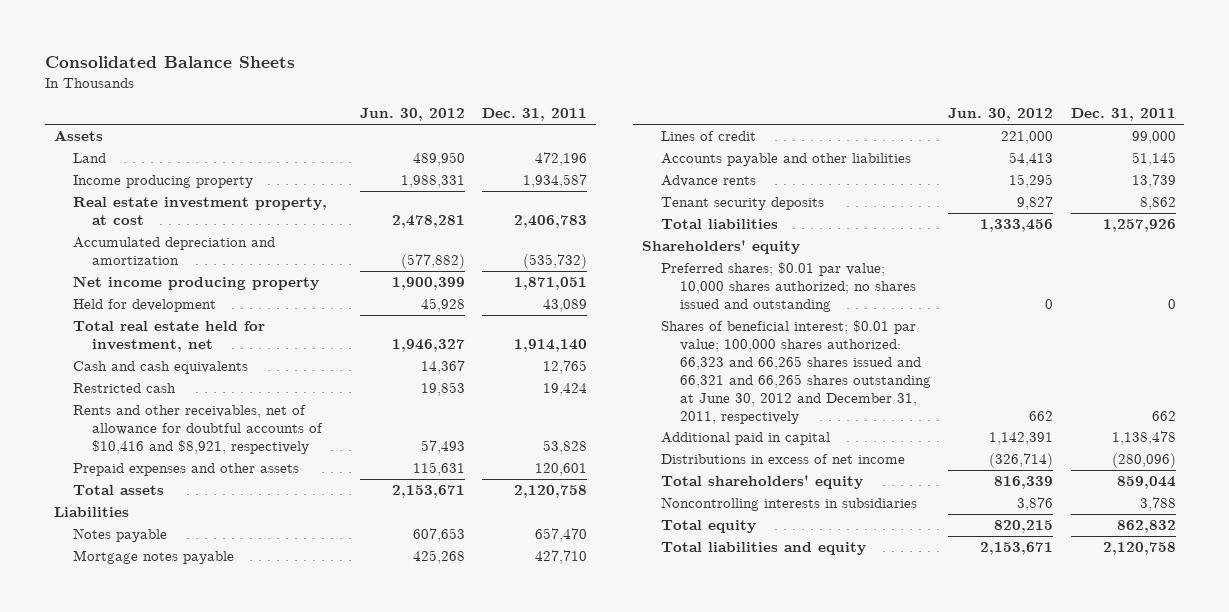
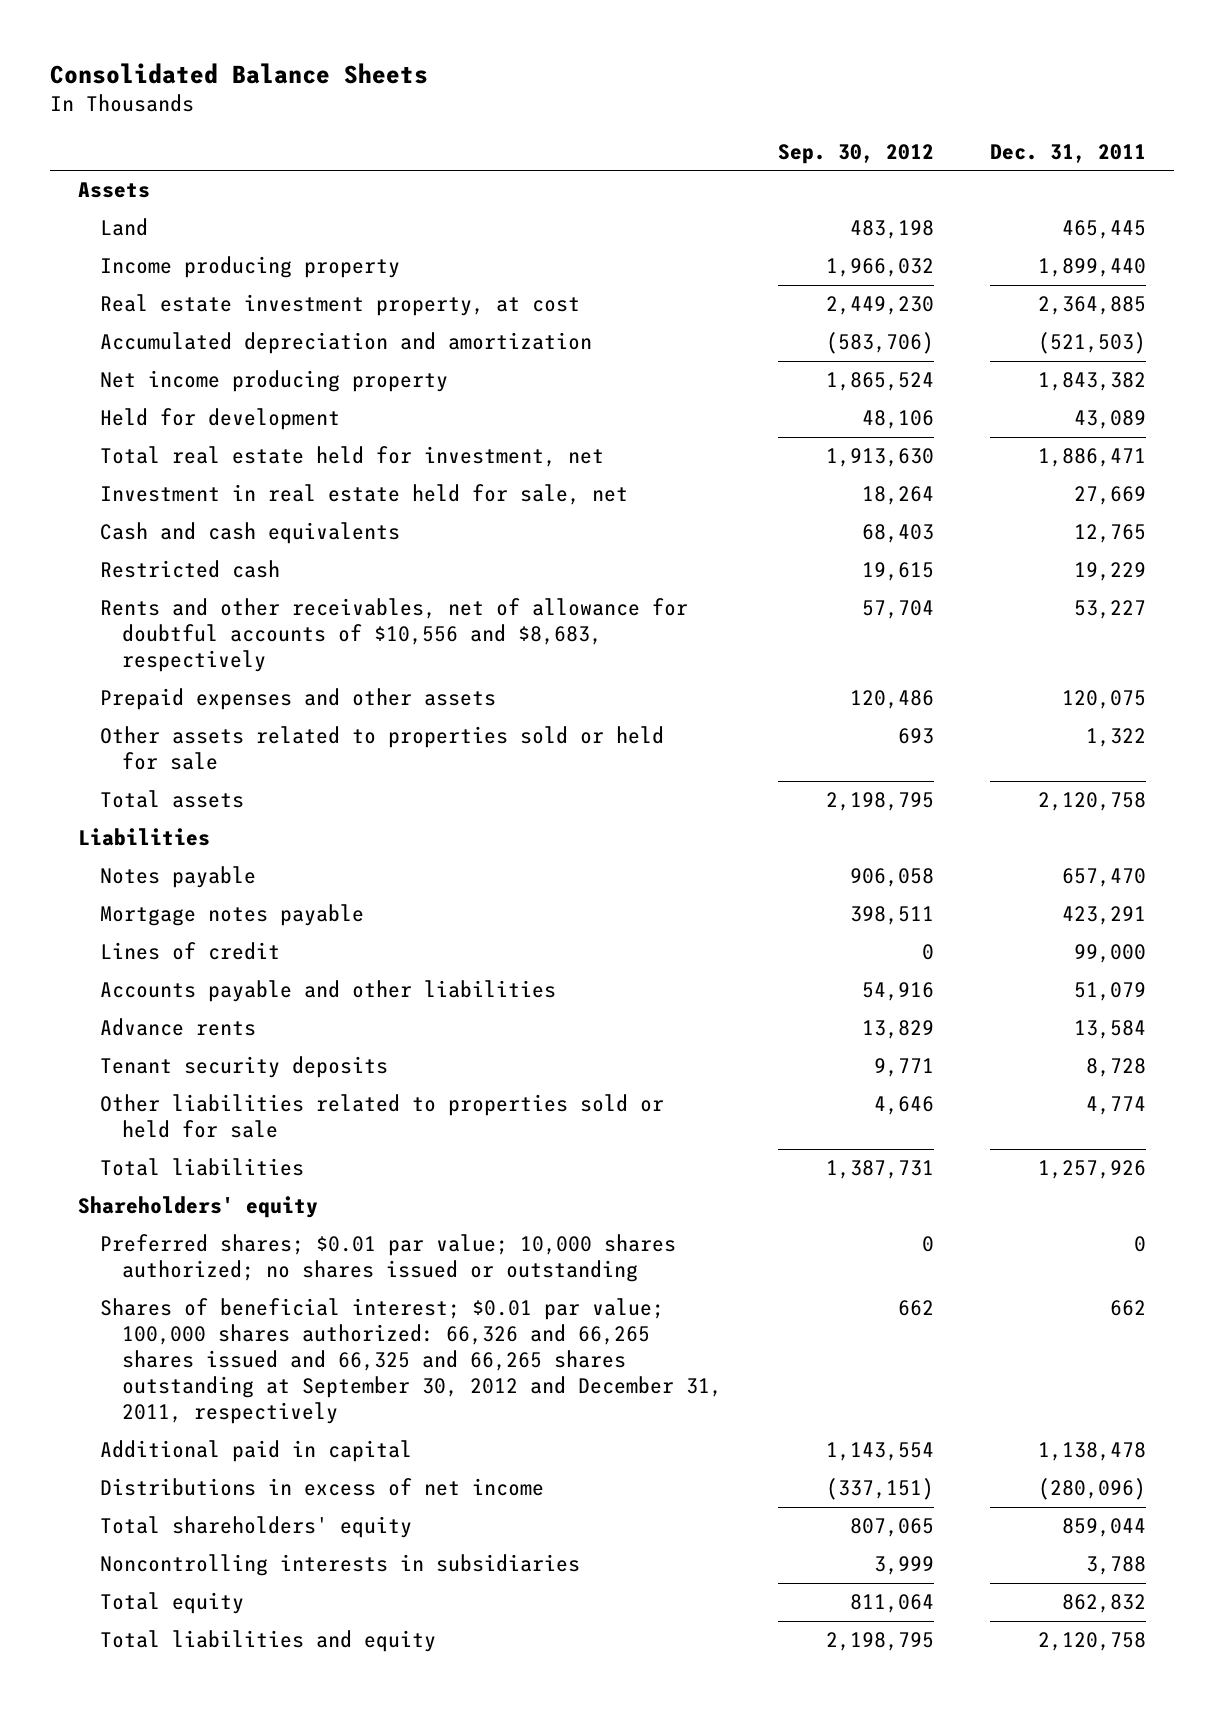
- | Jun. 30, 2012 | Dec. 31, 2011
+ | Sep. 30, 2012 | Dec. 31, 2011
- Land | 489,950 | 472,196
- Income producing property | 1,988,331 | 1,934,587
- Real estate investment property, at cost | 2,478,281 | 2,406,783
- Accumulated depreciation and amortization | (577,882) | (535,732)
- Net income producing property | 1,900,399 | 1,871,051
+ Land | 483,198 | 465,445
+ Income producing property | 1,966,032 | 1,899,440
+ Real estate investment property, at cost | 2,449,230 | 2,364,885
+ Accumulated depreciation and amortization | (583,706) | (521,503)
+ Net income producing property | 1,865,524 | 1,843,382
- Total real estate held for investment, net | 1,946,327 | 1,914,140
+ Total real estate held for investment, net | 1,913,630 | 1,886,471
+ Investment in real estate held for sale, net | 18,264 | 27,669
- Restricted cash | 19,853 | 19,424
- Rents and other receivables, net of allowance for doubtful accounts of $10,416 and $8,921, respectively | 57,493 | 53,828
- Prepaid expenses and other assets | 115,631 | 120,601
+ Restricted cash | 19,615 | 19,229
+ Rents and other receivables, net of allowance for doubtful accounts of $10,556 and $8,683, respectively | 57,704 | 53,227
+ Prepaid expenses and other assets | 120,486 | 120,075
+ Other assets related to properties sold or held for sale | 693 | 1,322
- Mortgage notes payable | 425,268 | 427,710
+ Mortgage notes payable | 398,511 | 423,291
- Accounts payable and other liabilities | 54,413 | 51,145
- Advance rents | 15,295 | 13,739
- Tenant security deposits | 9,827 | 8,862
+ Accounts payable and other liabilities | 54,916 | 51,079
+ Advance rents | 13,829 | 13,584
+ Tenant security deposits | 9,771 | 8,728
+ Other liabilities related to properties sold or held for sale | 4,646 | 4,774
- Preferred shares; $0.01 par value; 10,000 shares authorized; no shares issued and outstanding | 0 | 0
- Shares of beneficial interest; $0.01 par value; 100,000 shares authorized: 66,323 and 66,265 shares issued and 66,321 and 66,265 shares outstanding at June 30, 2012 and December 31, 2011, respectively | 662 | 662
+ Preferred shares; $0.01 par value; 10,000 shares authorized; no shares issued or outstanding | 0 | 0
+ Shares of beneficial interest; $0.01 par value; 100,000 shares authorized: 66,326 and 66,265 shares issued and 66,325 and 66,265 shares outstanding at September 30, 2012 and December 31, 2011, respectively | 662 | 662

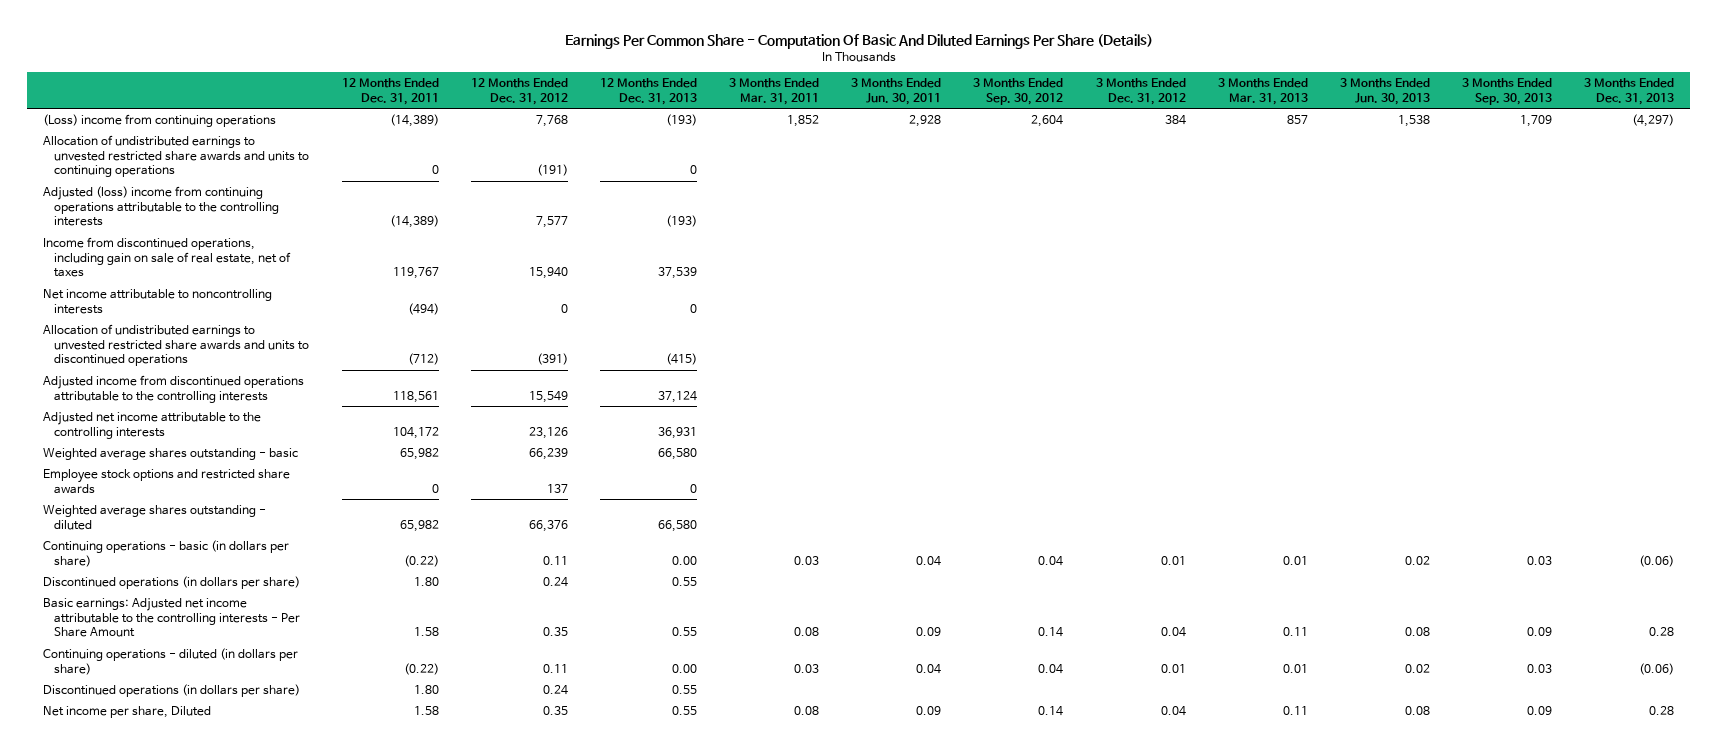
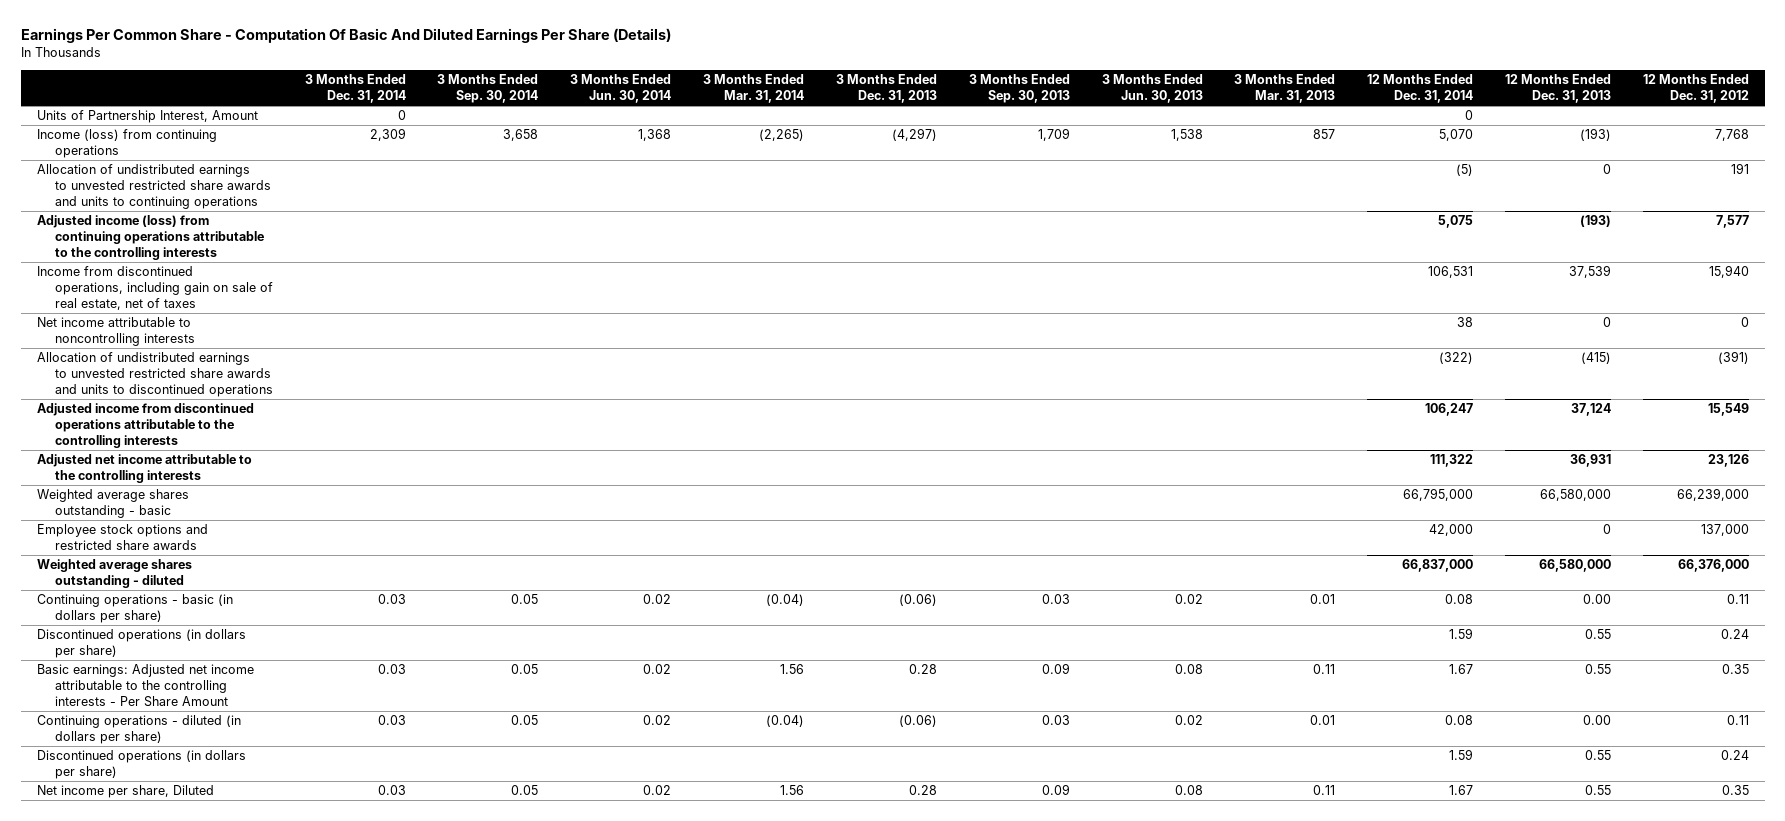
- | 12 Months Ended Dec. 31, 2011 | 12 Months Ended Dec. 31, 2012 | 12 Months Ended Dec. 31, 2013 | 3 Months Ended Mar. 31, 2011 | 3 Months Ended Jun. 30, 2011 | 3 Months Ended Sep. 30, 2012 | 3 Months Ended Dec. 31, 2012 | 3 Months Ended Mar. 31, 2013 | 3 Months Ended Jun. 30, 2013 | 3 Months Ended Sep. 30, 2013 | 3 Months Ended Dec. 31, 2013
+ | 3 Months Ended Dec. 31, 2014 | 3 Months Ended Sep. 30, 2014 | 3 Months Ended Jun. 30, 2014 | 3 Months Ended Mar. 31, 2014 | 3 Months Ended Dec. 31, 2013 | 3 Months Ended Sep. 30, 2013 | 3 Months Ended Jun. 30, 2013 | 3 Months Ended Mar. 31, 2013 | 12 Months Ended Dec. 31, 2014 | 12 Months Ended Dec. 31, 2013 | 12 Months Ended Dec. 31, 2012
- (Loss) income from continuing operations | (14,389) | 7,768 | (193) | 1,852 | 2,928 | 2,604 | 384 | 857 | 1,538 | 1,709 | (4,297)
- Allocation of undistributed earnings to unvested restricted share awards and units to continuing operations | 0 | (191) | 0 | | | | | | | |
- Adjusted (loss) income from continuing operations attributable to the controlling interests | (14,389) | 7,577 | (193) | | | | | | | |
+ Units of Partnership Interest, Amount | 0 | | | | | | | | 0 | |
+ Income (loss) from continuing operations | 2,309 | 3,658 | 1,368 | (2,265) | (4,297) | 1,709 | 1,538 | 857 | 5,070 | (193) | 7,768
+ Allocation of undistributed earnings to unvested restricted share awards and units to continuing operations | | | | | | | | | (5) | 0 | 191
+ Adjusted income (loss) from continuing operations attributable to the controlling interests | | | | | | | | | 5,075 | (193) | 7,577
- Weighted average shares outstanding - basic | 65,982 | 66,239 | 66,580 | | | | | | | |
- Employee stock options and restricted share awards | 0 | 137 | 0 | | | | | | | |
- Weighted average shares outstanding - diluted | 65,982 | 66,376 | 66,580 | | | | | | | |
+ Weighted average shares outstanding - basic | | | | | | | | | 66,795,000 | 66,580,000 | 66,239,000
+ Employee stock options and restricted share awards | | | | | | | | | 42,000 | 0 | 137,000
+ Weighted average shares outstanding - diluted | | | | | | | | | 66,837,000 | 66,580,000 | 66,376,000

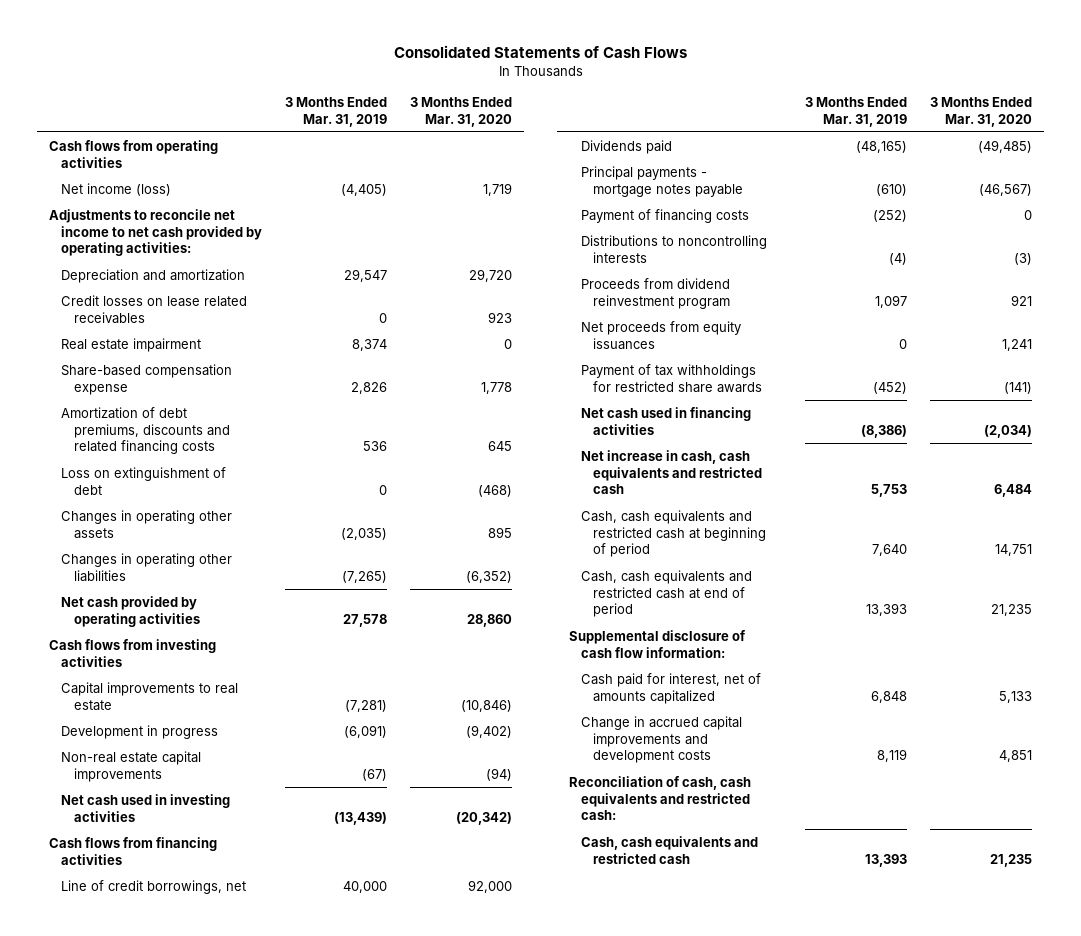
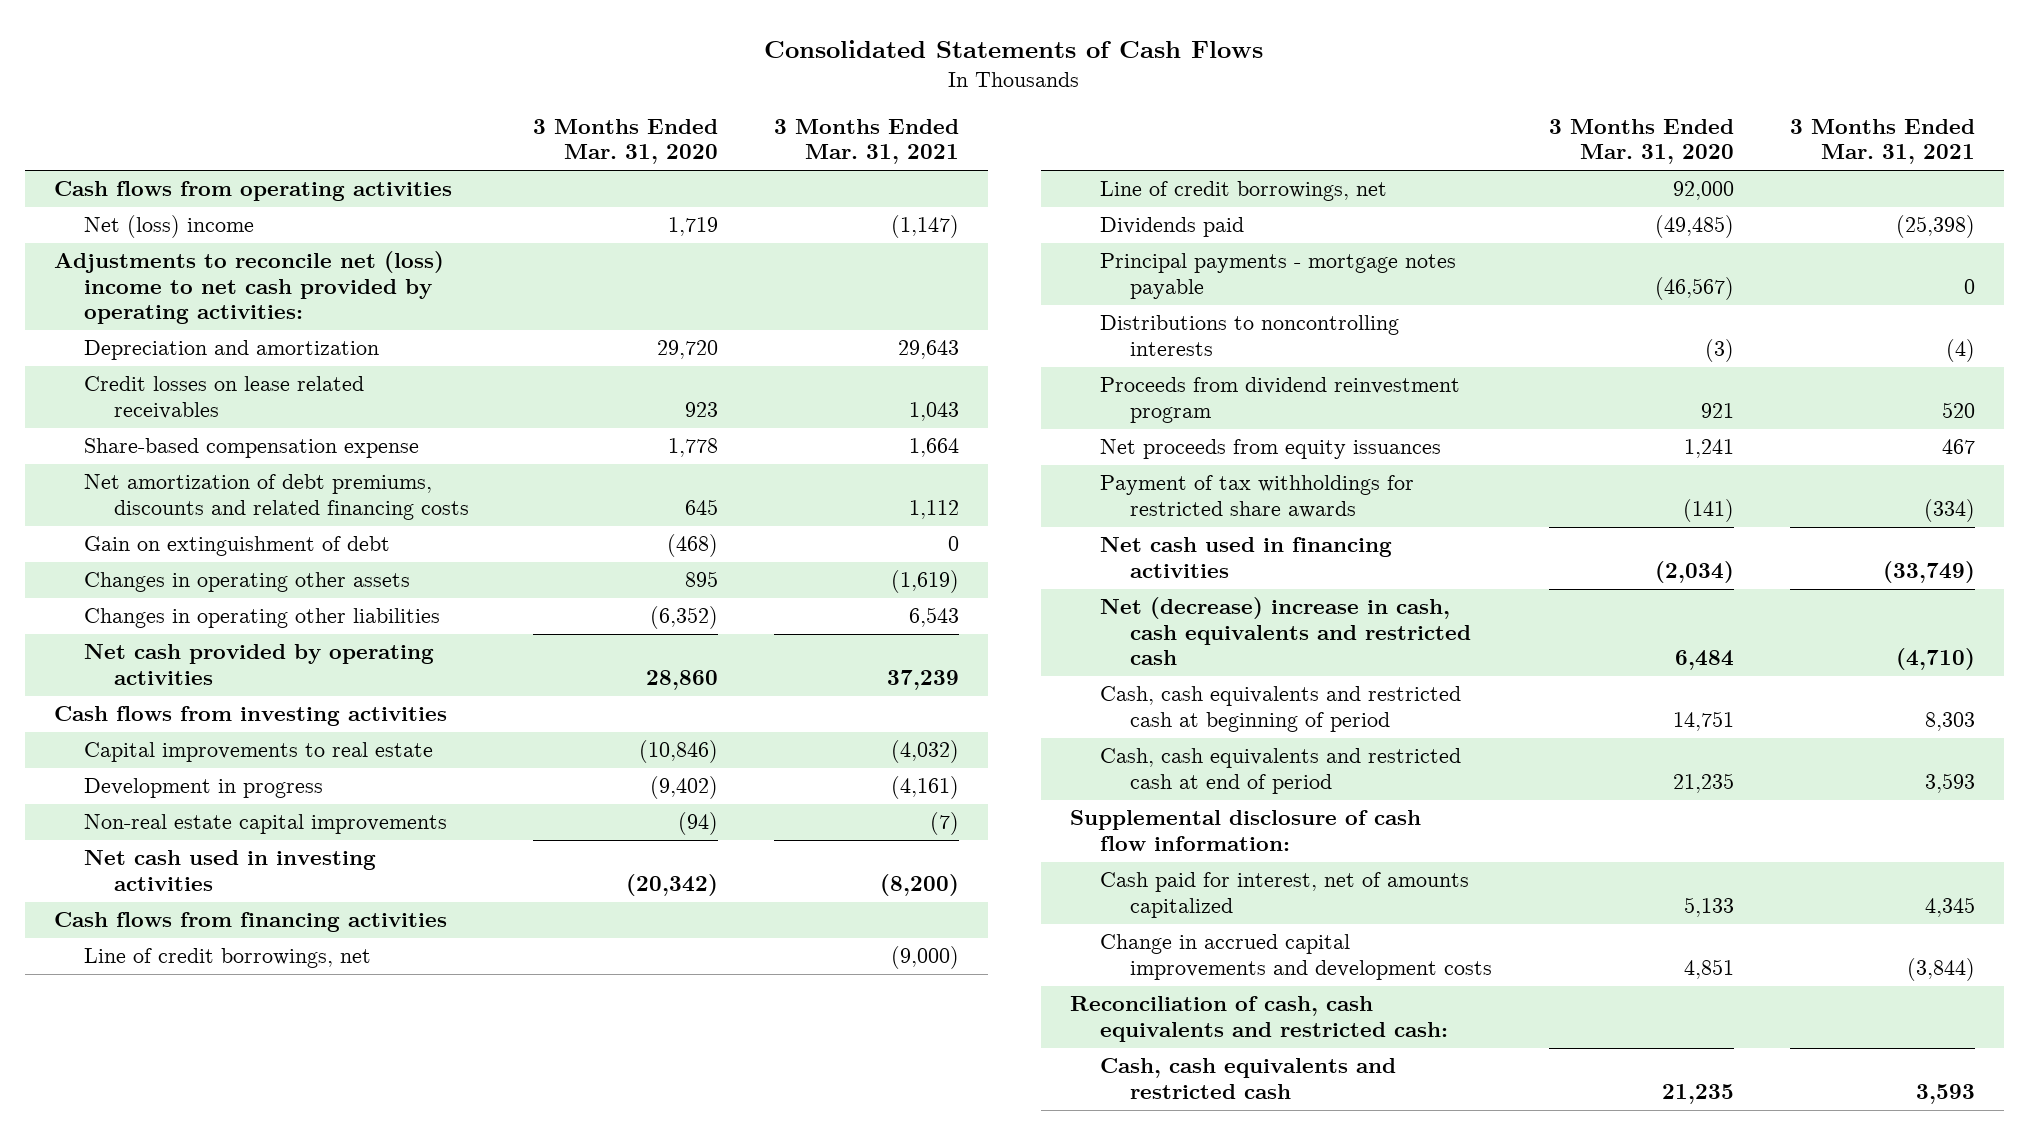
- | 3 Months Ended Mar. 31, 2019 | 3 Months Ended Mar. 31, 2020
+ | 3 Months Ended Mar. 31, 2020 | 3 Months Ended Mar. 31, 2021
- Net income (loss) | (4,405) | 1,719
- Adjustments to reconcile net income to net cash provided by operating activities:
+ Net (loss) income | 1,719 | (1,147)
+ Adjustments to reconcile net (loss) income to net cash provided by operating activities:
- Real estate impairment | 8,374 | 0
- Amortization of debt premiums, discounts and related financing costs | 536 | 645
- Loss on extinguishment of debt | 0 | (468)
+ Net amortization of debt premiums, discounts and related financing costs | 645 | 1,112
+ Gain on extinguishment of debt | (468) | 0
+ Line of credit borrowings, net | | (9,000)
- Payment of financing costs | (252) | 0
- Net increase in cash, cash equivalents and restricted cash | 5,753 | 6,484
+ Net (decrease) increase in cash, cash equivalents and restricted cash | 6,484 | (4,710)

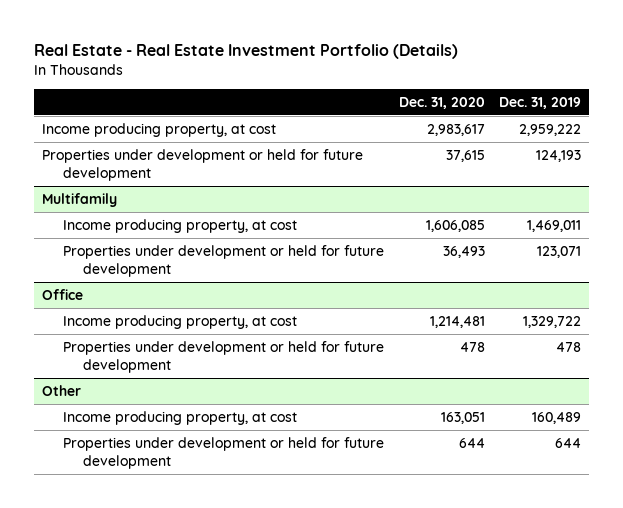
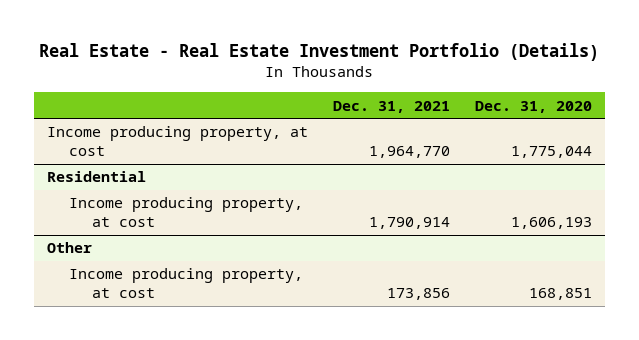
- | Dec. 31, 2020 | Dec. 31, 2019
+ | Dec. 31, 2021 | Dec. 31, 2020
- Income producing property, at cost | 2,983,617 | 2,959,222
- Properties under development or held for future development | 37,615 | 124,193
- Multifamily
- Income producing property, at cost | 1,606,085 | 1,469,011
- Properties under development or held for future development | 36,493 | 123,071
- Office
- Income producing property, at cost | 1,214,481 | 1,329,722
- Properties under development or held for future development | 478 | 478
+ Income producing property, at cost | 1,964,770 | 1,775,044
+ Residential
+ Income producing property, at cost | 1,790,914 | 1,606,193
@ Other
- Income producing property, at cost | 163,051 | 160,489
- Properties under development or held for future development | 644 | 644
+ Income producing property, at cost | 173,856 | 168,851

